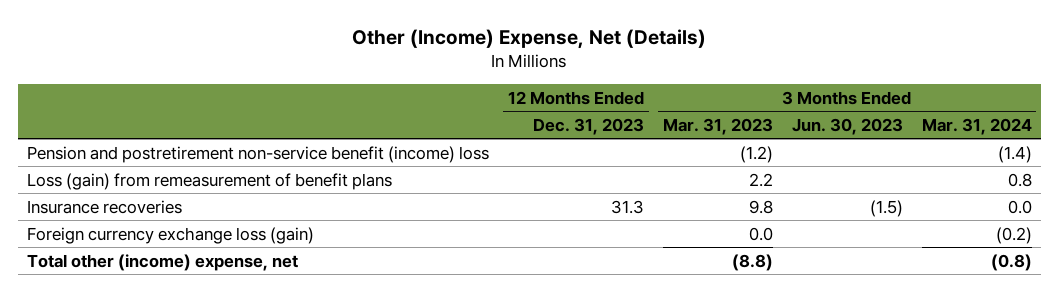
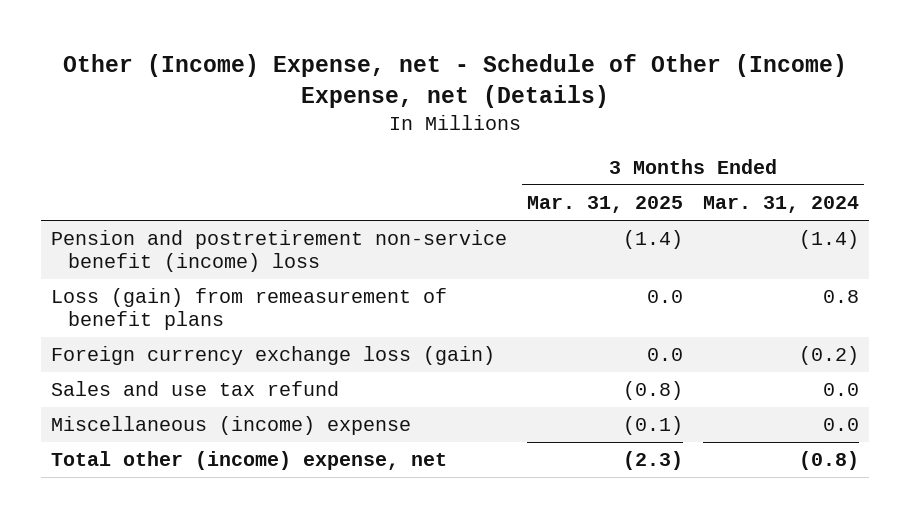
- Other (Income) Expense, Net (Details)
+ Other (Income) Expense, net - Schedule of Other (Income) Expense, net (Details)
- | 12 Months Ended Dec. 31, 2023 | 3 Months Ended Mar. 31, 2023 | 3 Months Ended Jun. 30, 2023 | 3 Months Ended Mar. 31, 2024
+ | 3 Months Ended Mar. 31, 2025 | 3 Months Ended Mar. 31, 2024
- Insurance recoveries | 31.3 | 9.8 | (1.5) | 0.0
+ Sales and use tax refund | (0.8) | 0.0
+ Miscellaneous (income) expense | (0.1) | 0.0

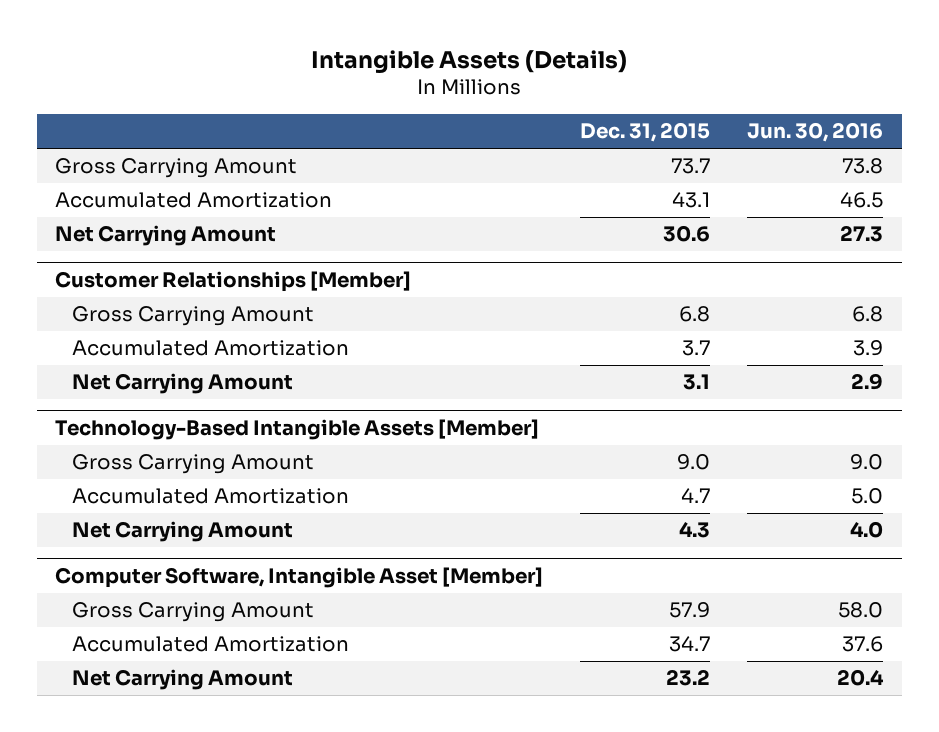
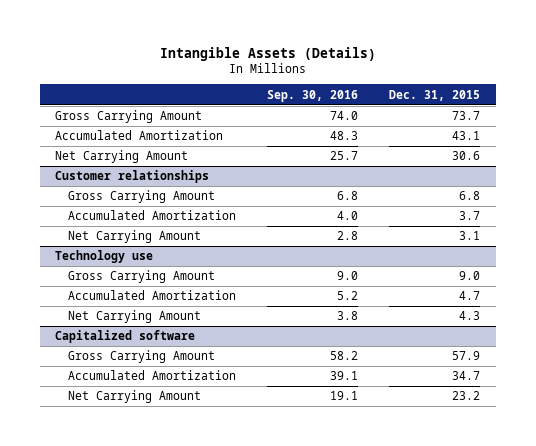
- | Dec. 31, 2015 | Jun. 30, 2016
+ | Sep. 30, 2016 | Dec. 31, 2015
- Customer Relationships [Member]
+ Customer relationships
- Technology-Based Intangible Assets [Member]
+ Technology use
- Computer Software, Intangible Asset [Member]
+ Capitalized software

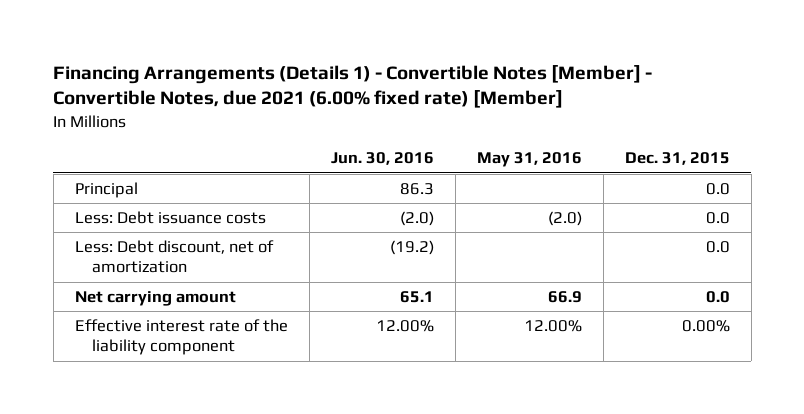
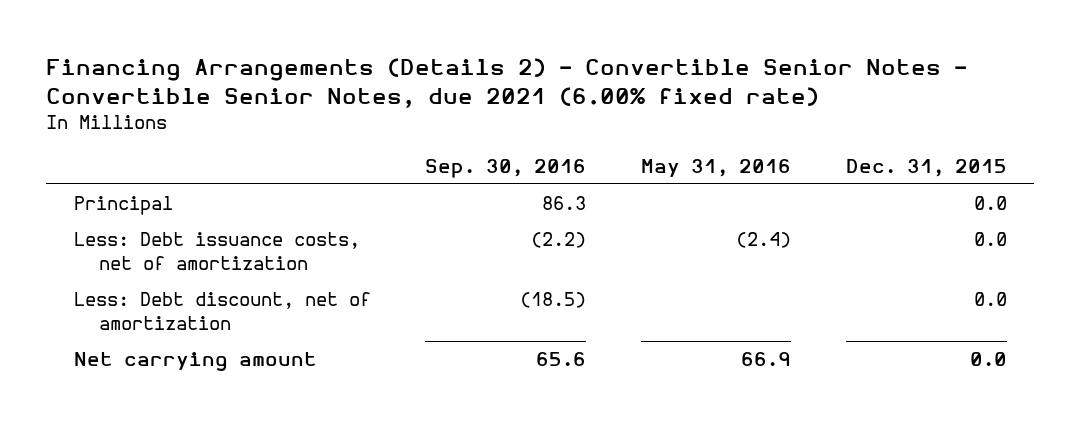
- Financing Arrangements (Details 1) - Convertible Notes [Member] - Convertible Notes, due 2021 (6.00% fixed rate) [Member]
+ Financing Arrangements (Details 2) - Convertible Senior Notes - Convertible Senior Notes, due 2021 (6.00% fixed rate)
- | Jun. 30, 2016 | May 31, 2016 | Dec. 31, 2015
+ | Sep. 30, 2016 | May 31, 2016 | Dec. 31, 2015
- Less: Debt issuance costs | (2.0) | (2.0) | 0.0
+ Less: Debt issuance costs, net of amortization | (2.2) | (2.4) | 0.0
- Effective interest rate of the liability component | 12.00% | 12.00% | 0.00%

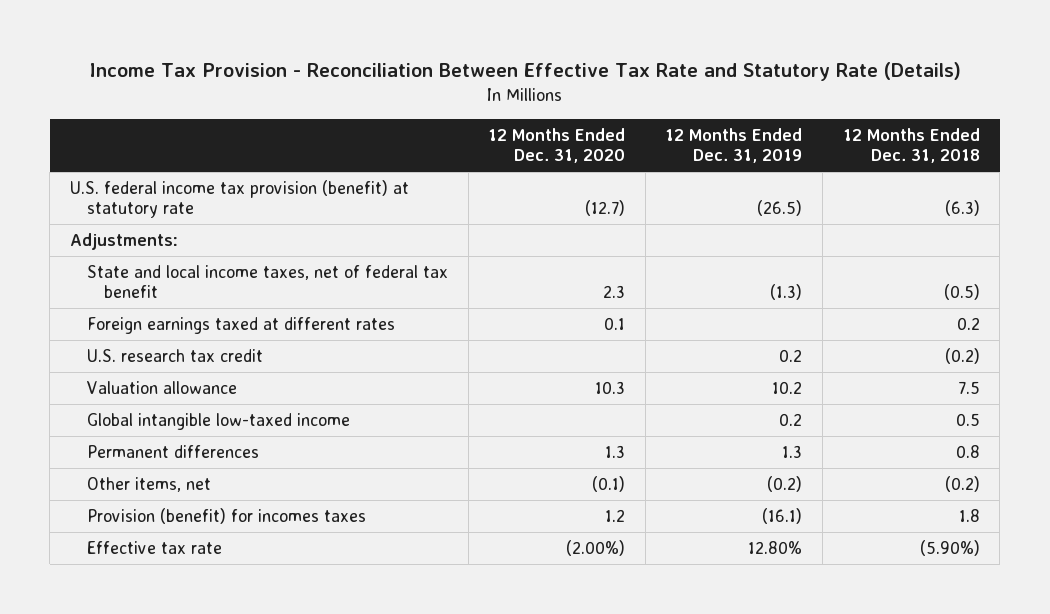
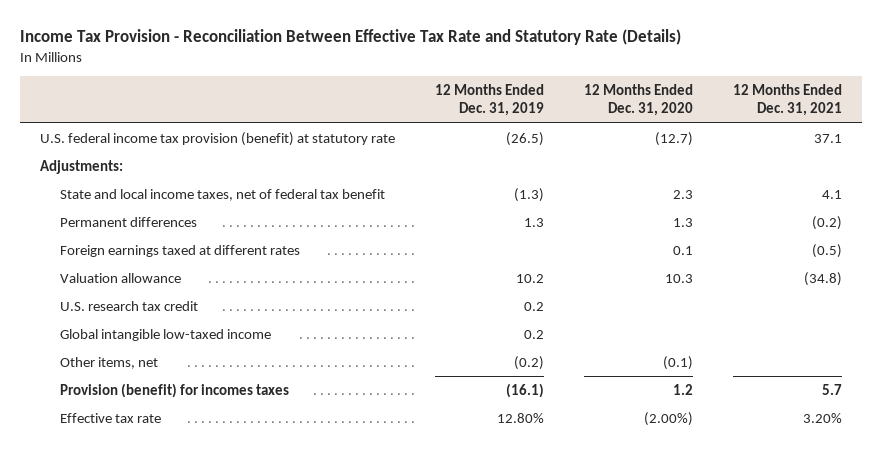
- | 12 Months Ended Dec. 31, 2020 | 12 Months Ended Dec. 31, 2019 | 12 Months Ended Dec. 31, 2018
+ | 12 Months Ended Dec. 31, 2019 | 12 Months Ended Dec. 31, 2020 | 12 Months Ended Dec. 31, 2021
moved up: Permanent differences | 1.3 | 1.3 | (0.2)
moved down: U.S. research tax credit | 0.2 | |

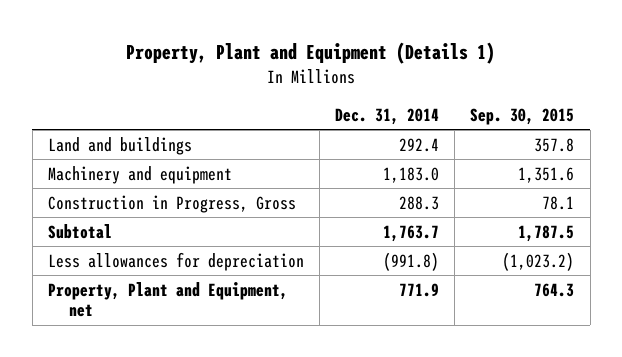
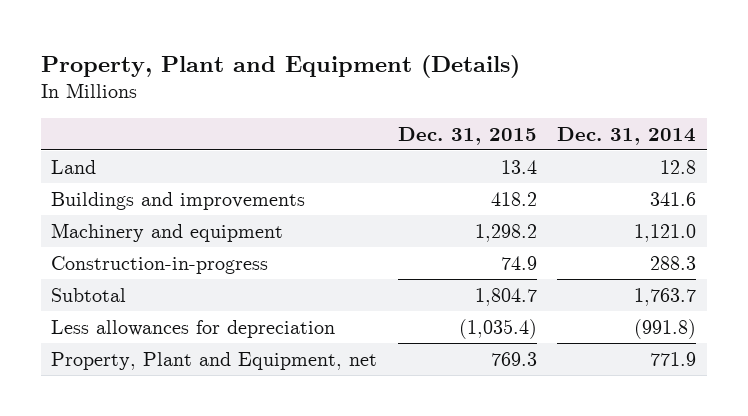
- Property, Plant and Equipment (Details 1)
+ Property, Plant and Equipment (Details)
- | Dec. 31, 2014 | Sep. 30, 2015
+ | Dec. 31, 2015 | Dec. 31, 2014
- Land and buildings | 292.4 | 357.8
- Machinery and equipment | 1,183.0 | 1,351.6
- Construction in Progress, Gross | 288.3 | 78.1
+ Land | 13.4 | 12.8
+ Buildings and improvements | 418.2 | 341.6
+ Machinery and equipment | 1,298.2 | 1,121.0
+ Construction-in-progress | 74.9 | 288.3

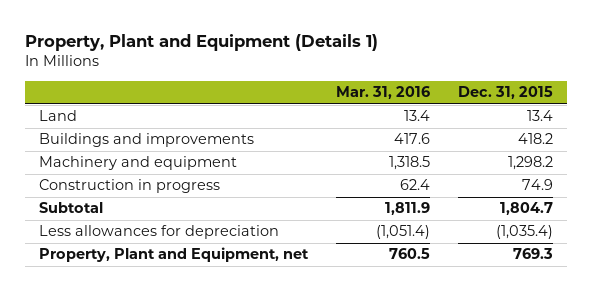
- Property, Plant and Equipment (Details)
+ Property, Plant and Equipment (Details 1)
- | Dec. 31, 2015 | Dec. 31, 2014
+ | Mar. 31, 2016 | Dec. 31, 2015
- Construction-in-progress | 74.9 | 288.3
+ Construction in progress | 62.4 | 74.9

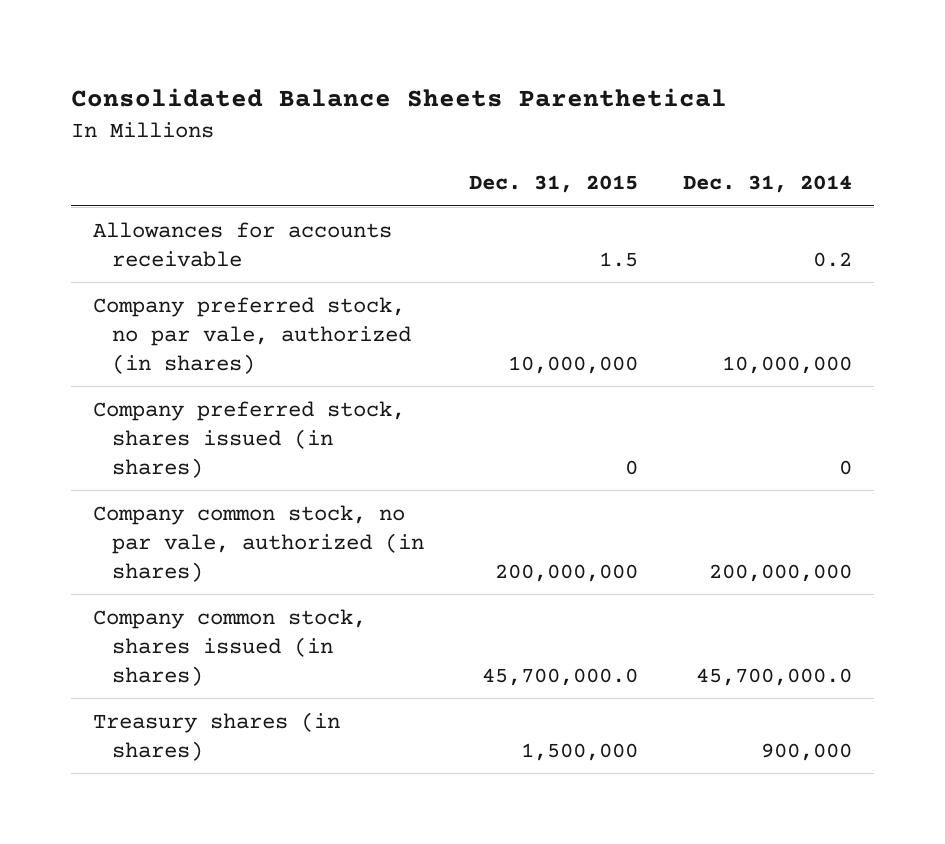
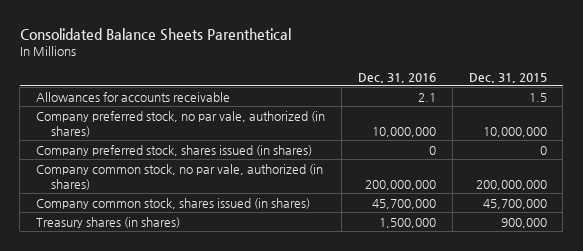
- | Dec. 31, 2015 | Dec. 31, 2014
+ | Dec. 31, 2016 | Dec. 31, 2015
- Company common stock, shares issued (in shares) | 45,700,000.0 | 45,700,000.0
- Treasury shares (in shares) | 1,500,000 | 900,000
+ Company common stock, shares issued (in shares) | 45,700,000 | 45,700,000
+ Treasury shares (in shares) | 1,500,000 | 900,000

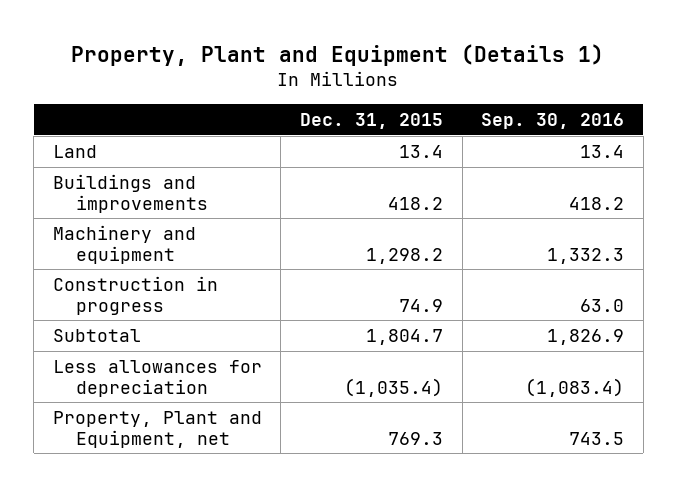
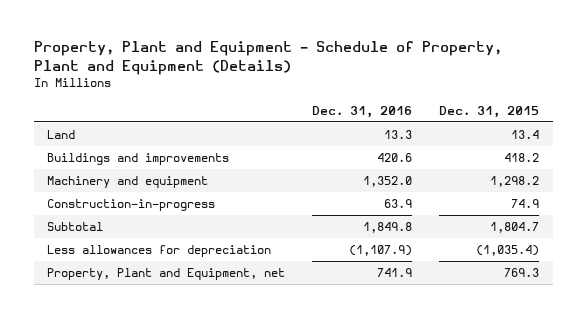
- Property, Plant and Equipment (Details 1)
+ Property, Plant and Equipment - Schedule of Property, Plant and Equipment (Details)
- | Dec. 31, 2015 | Sep. 30, 2016
+ | Dec. 31, 2016 | Dec. 31, 2015
- Construction in progress | 74.9 | 63.0
+ Construction-in-progress | 63.9 | 74.9

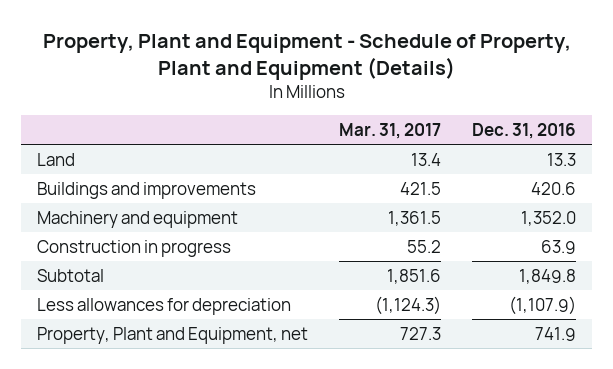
- | Dec. 31, 2016 | Dec. 31, 2015
+ | Mar. 31, 2017 | Dec. 31, 2016
- Construction-in-progress | 63.9 | 74.9
+ Construction in progress | 55.2 | 63.9

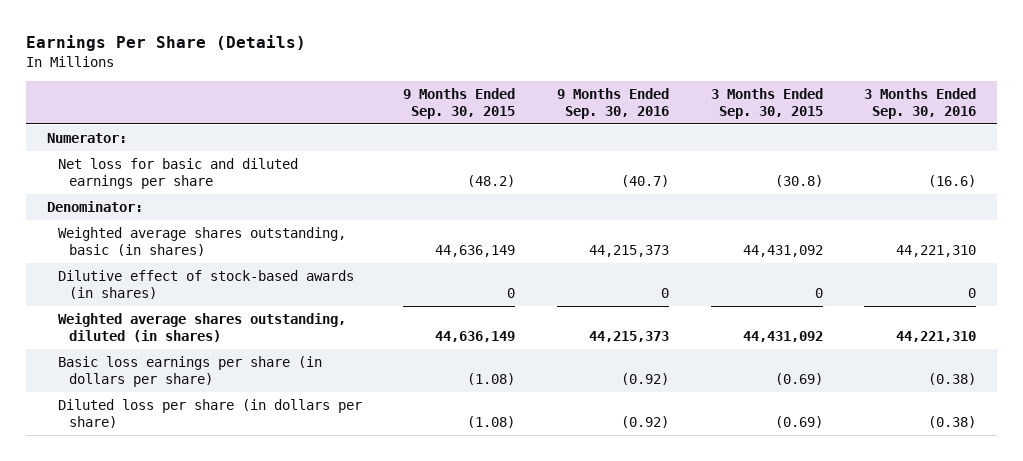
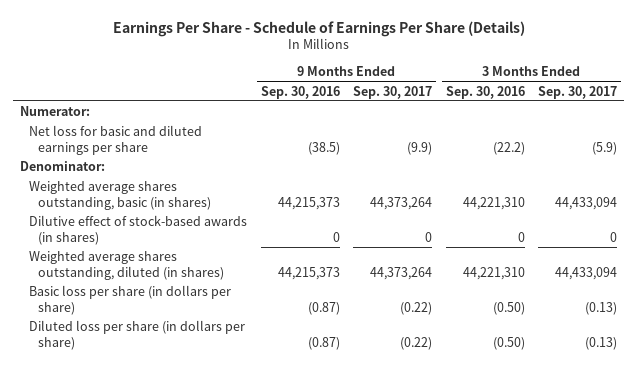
- Earnings Per Share (Details)
+ Earnings Per Share - Schedule of Earnings Per Share (Details)
- | 9 Months Ended Sep. 30, 2015 | 9 Months Ended Sep. 30, 2016 | 3 Months Ended Sep. 30, 2015 | 3 Months Ended Sep. 30, 2016
+ | 9 Months Ended Sep. 30, 2016 | 9 Months Ended Sep. 30, 2017 | 3 Months Ended Sep. 30, 2016 | 3 Months Ended Sep. 30, 2017
- Net loss for basic and diluted earnings per share | (48.2) | (40.7) | (30.8) | (16.6)
+ Net loss for basic and diluted earnings per share | (38.5) | (9.9) | (22.2) | (5.9)
- Basic loss earnings per share (in dollars per share) | (1.08) | (0.92) | (0.69) | (0.38)
- Diluted loss per share (in dollars per share) | (1.08) | (0.92) | (0.69) | (0.38)
+ Basic loss per share (in dollars per share) | (0.87) | (0.22) | (0.50) | (0.13)
+ Diluted loss per share (in dollars per share) | (0.87) | (0.22) | (0.50) | (0.13)

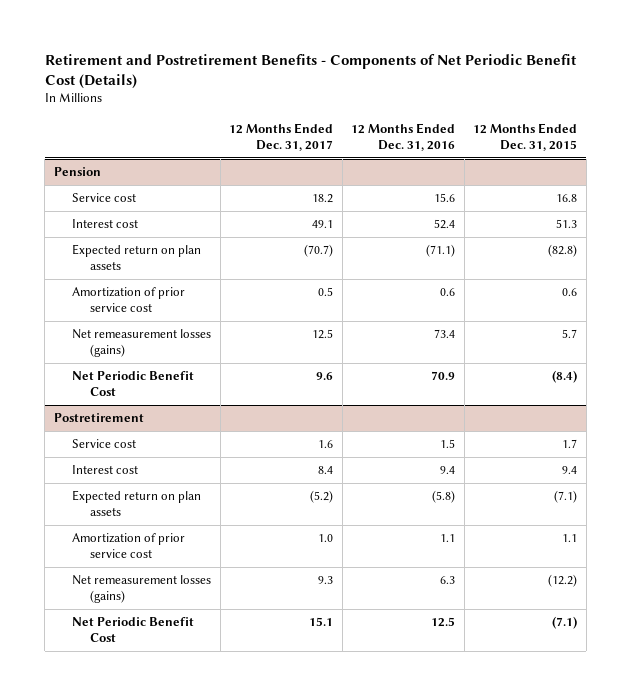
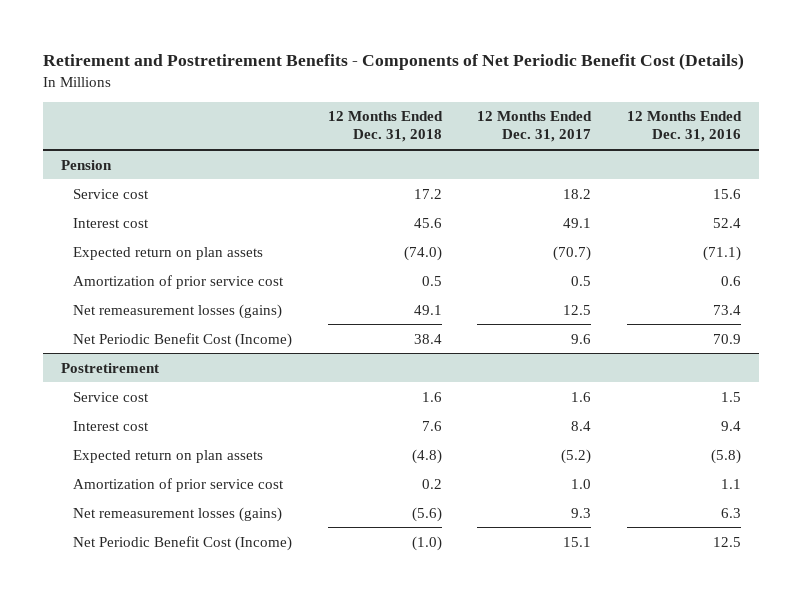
- | 12 Months Ended Dec. 31, 2017 | 12 Months Ended Dec. 31, 2016 | 12 Months Ended Dec. 31, 2015
+ | 12 Months Ended Dec. 31, 2018 | 12 Months Ended Dec. 31, 2017 | 12 Months Ended Dec. 31, 2016
@ Pension
- Net Periodic Benefit Cost | 9.6 | 70.9 | (8.4)
+ Net Periodic Benefit Cost (Income) | 38.4 | 9.6 | 70.9
@ Postretirement
- Net Periodic Benefit Cost | 15.1 | 12.5 | (7.1)
+ Net Periodic Benefit Cost (Income) | (1.0) | 15.1 | 12.5

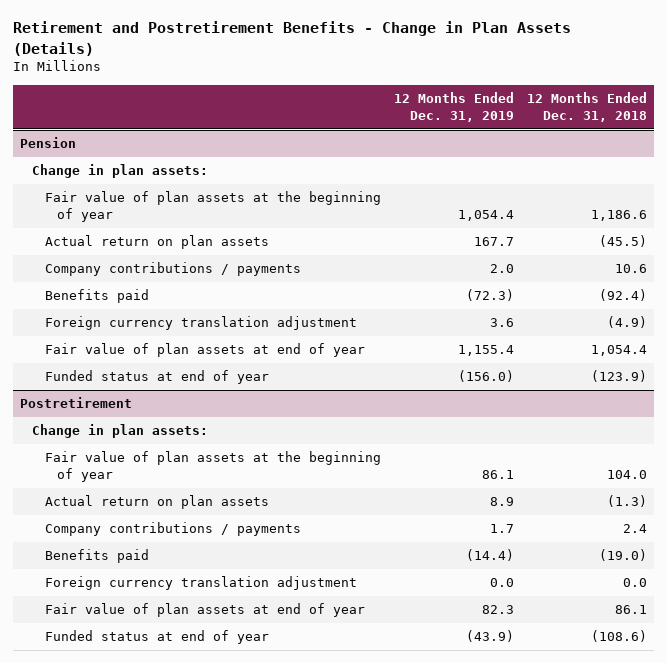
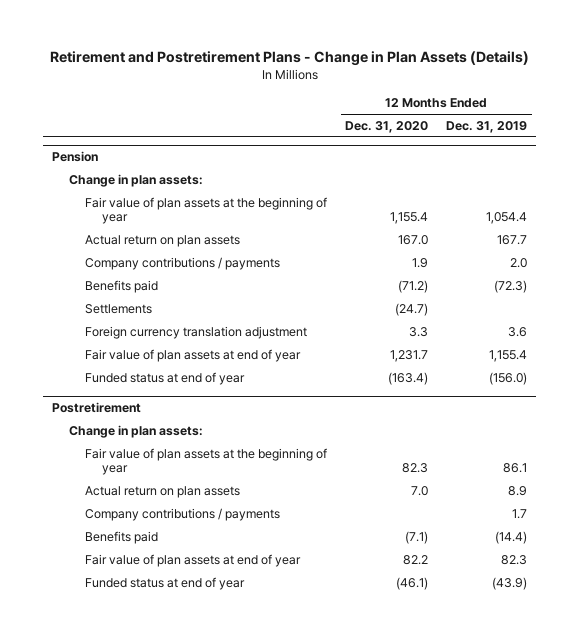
- Retirement and Postretirement Benefits - Change in Plan Assets (Details)
+ Retirement and Postretirement Plans - Change in Plan Assets (Details)
- | 12 Months Ended Dec. 31, 2019 | 12 Months Ended Dec. 31, 2018
+ | 12 Months Ended Dec. 31, 2020 | 12 Months Ended Dec. 31, 2019
@ Pension
+ Settlements | (24.7) |
@ Postretirement
- Foreign currency translation adjustment | 0.0 | 0.0

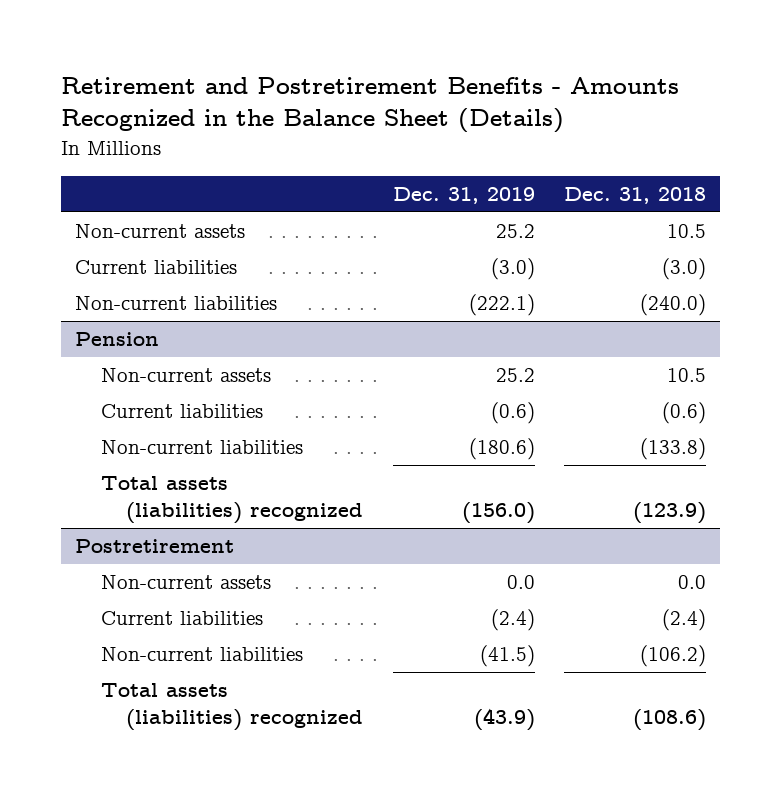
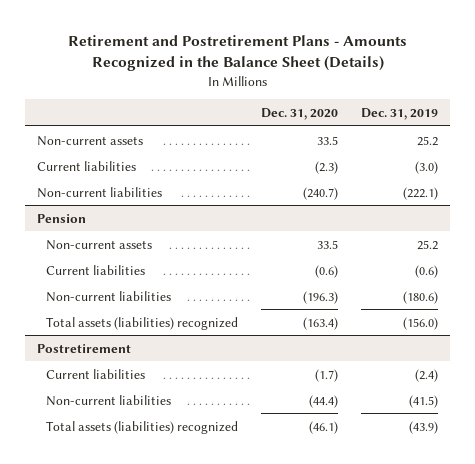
- Retirement and Postretirement Benefits - Amounts Recognized in the Balance Sheet (Details)
+ Retirement and Postretirement Plans - Amounts Recognized in the Balance Sheet (Details)
- | Dec. 31, 2019 | Dec. 31, 2018
+ | Dec. 31, 2020 | Dec. 31, 2019
@ Postretirement
- Non-current assets | 0.0 | 0.0

